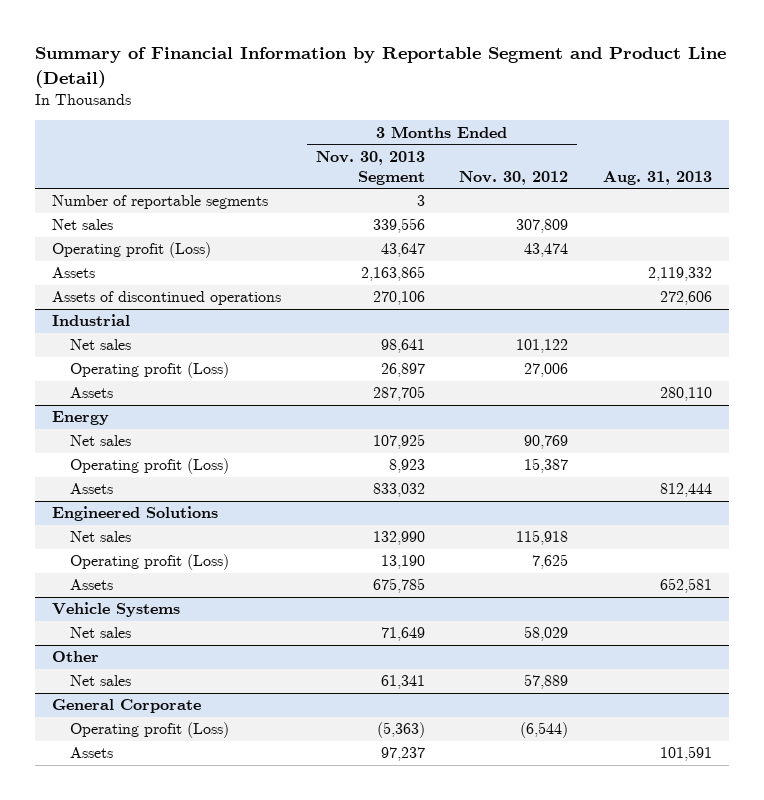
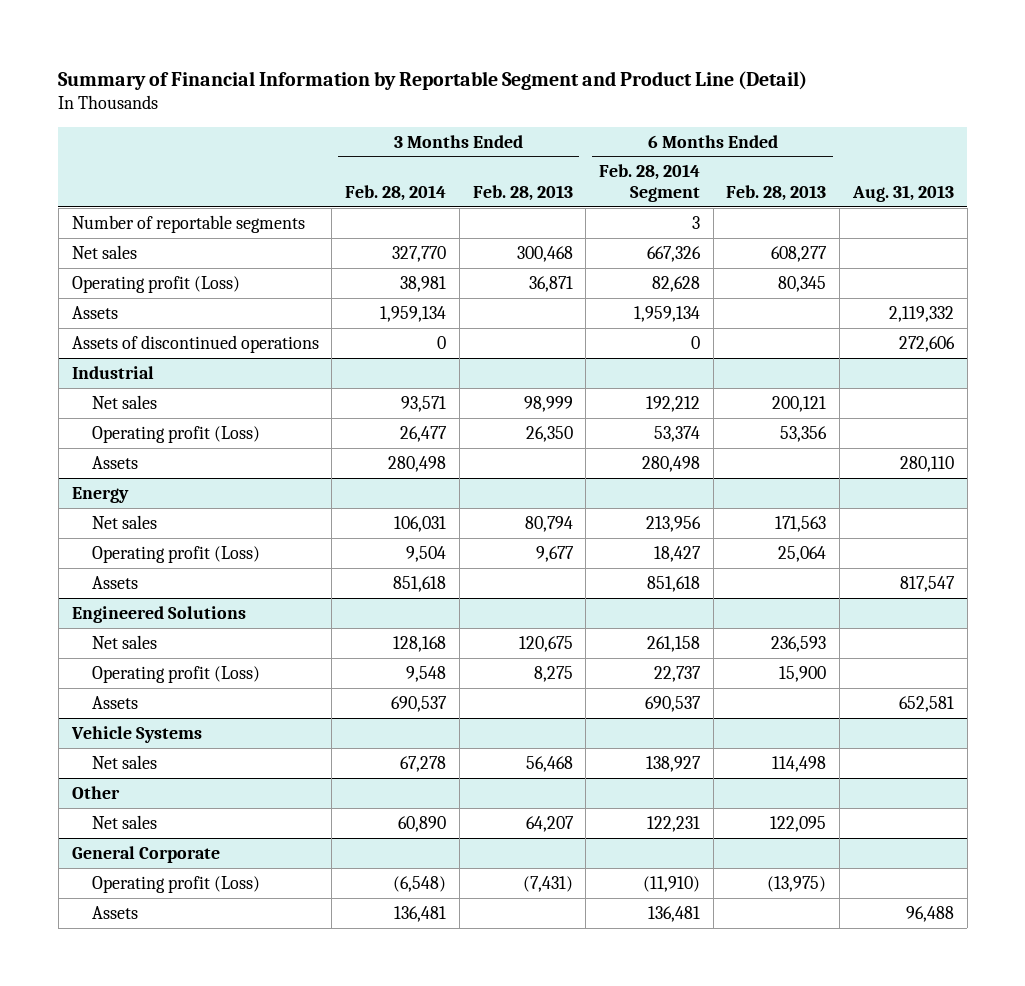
- | 3 Months Ended Nov. 30, 2013 Segment | 3 Months Ended Nov. 30, 2012 | Aug. 31, 2013
+ | 3 Months Ended Feb. 28, 2014 | 3 Months Ended Feb. 28, 2013 | 6 Months Ended Feb. 28, 2014 Segment | 6 Months Ended Feb. 28, 2013 | Aug. 31, 2013
@ Energy
- Assets | 833,032 | | 812,444
+ Assets | 851,618 | | 851,618 | | 817,547
@ General Corporate
- Assets | 97,237 | | 101,591
+ Assets | 136,481 | | 136,481 | | 96,488

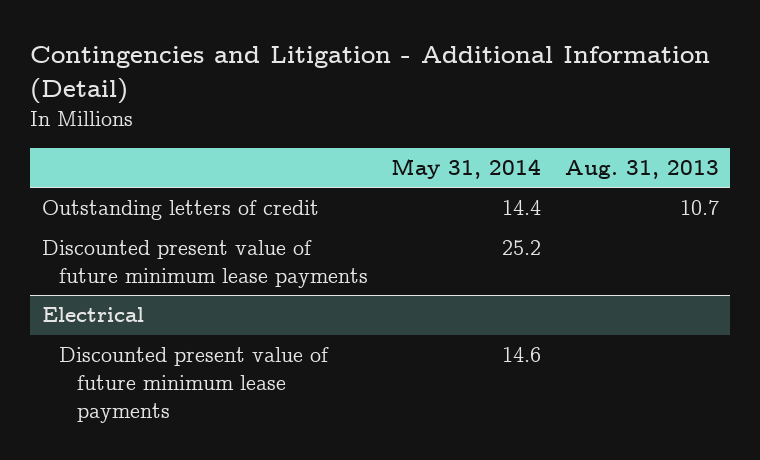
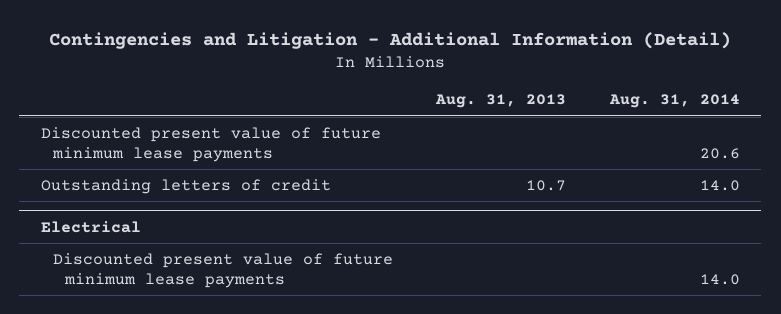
- | May 31, 2014 | Aug. 31, 2013
+ | Aug. 31, 2013 | Aug. 31, 2014
moved down: Outstanding letters of credit | 10.7 | 14.0

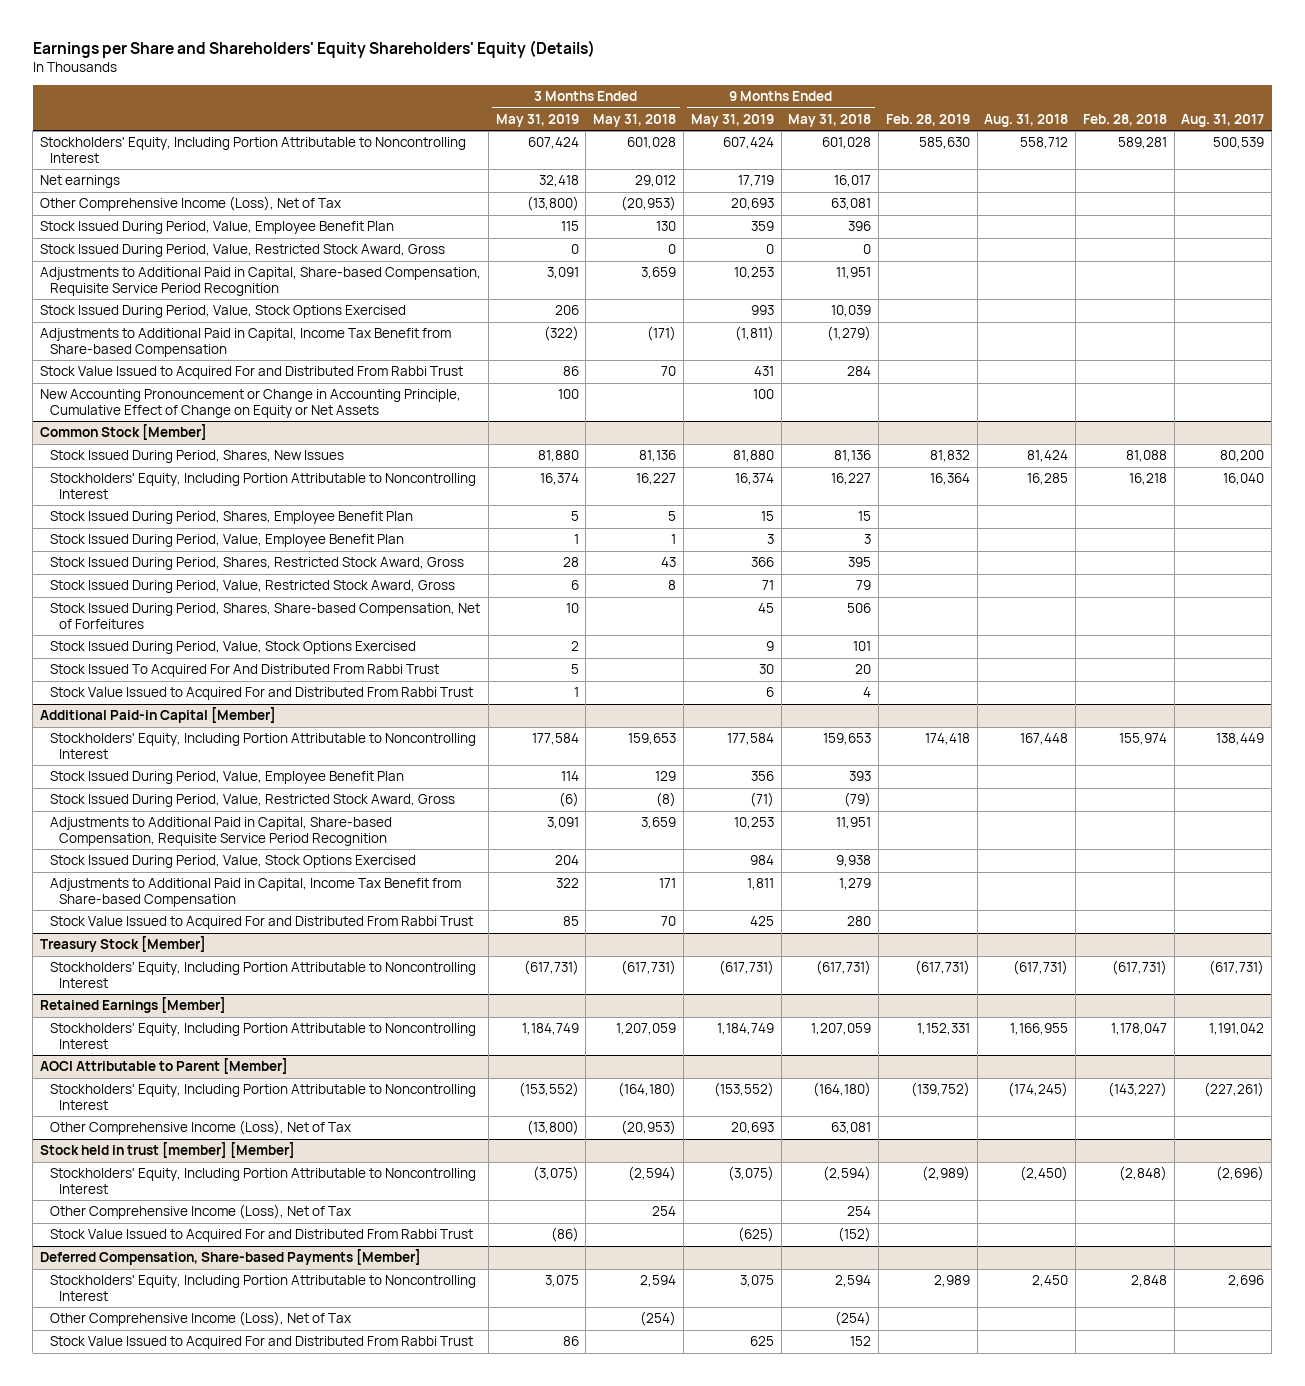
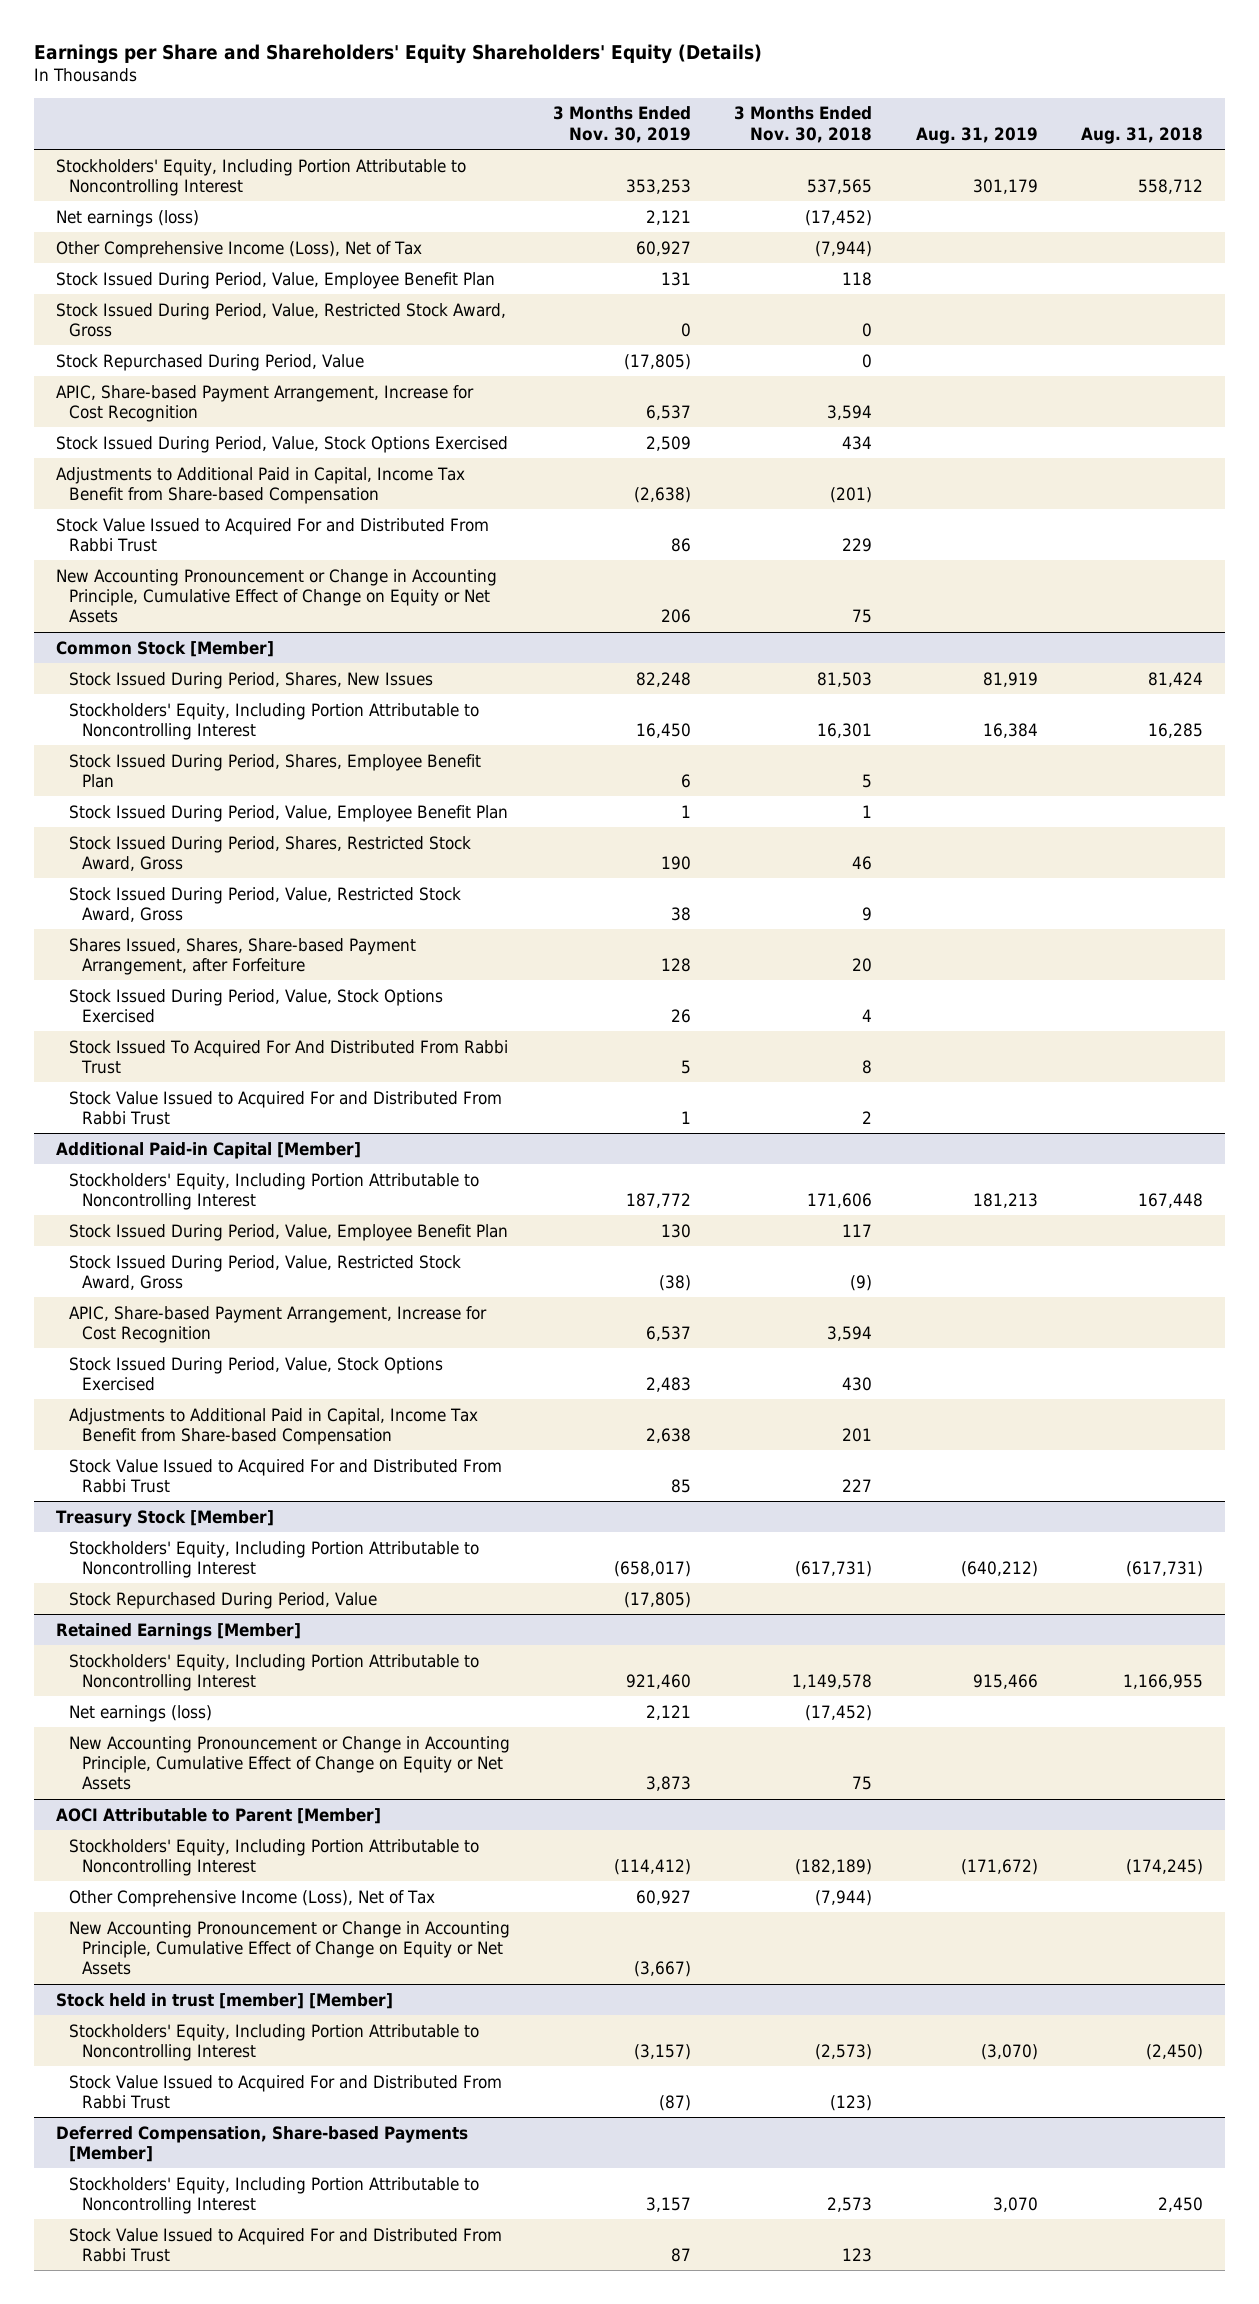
- | 3 Months Ended May 31, 2019 | 3 Months Ended May 31, 2018 | 9 Months Ended May 31, 2019 | 9 Months Ended May 31, 2018 | Feb. 28, 2019 | Aug. 31, 2018 | Feb. 28, 2018 | Aug. 31, 2017
+ | 3 Months Ended Nov. 30, 2019 | 3 Months Ended Nov. 30, 2018 | Aug. 31, 2019 | Aug. 31, 2018
- Net earnings | 32,418 | 29,012 | 17,719 | 16,017 | | | |
+ Net earnings (loss) | 2,121 | (17,452) | |
- Adjustments to Additional Paid in Capital, Share-based Compensation, Requisite Service Period Recognition | 3,091 | 3,659 | 10,253 | 11,951 | | | |
+ Stock Repurchased During Period, Value | (17,805) | 0 | |
+ APIC, Share-based Payment Arrangement, Increase for Cost Recognition | 6,537 | 3,594 | |
@ Common Stock [Member]
- Stock Issued During Period, Shares, Share-based Compensation, Net of Forfeitures | 10 | | 45 | 506 | | | |
+ Shares Issued, Shares, Share-based Payment Arrangement, after Forfeiture | 128 | 20 | |
@ Additional Paid-in Capital [Member]
- Adjustments to Additional Paid in Capital, Share-based Compensation, Requisite Service Period Recognition | 3,091 | 3,659 | 10,253 | 11,951 | | | |
+ APIC, Share-based Payment Arrangement, Increase for Cost Recognition | 6,537 | 3,594 | |
@ Treasury Stock [Member]
+ Stock Repurchased During Period, Value | (17,805) | | |
@ Retained Earnings [Member]
+ Net earnings (loss) | 2,121 | (17,452) | |
+ New Accounting Pronouncement or Change in Accounting Principle, Cumulative Effect of Change on Equity or Net Assets | 3,873 | 75 | |
@ AOCI Attributable to Parent [Member]
+ New Accounting Pronouncement or Change in Accounting Principle, Cumulative Effect of Change on Equity or Net Assets | (3,667) | | |
@ Stock held in trust [member] [Member]
- Other Comprehensive Income (Loss), Net of Tax | | 254 | | 254 | | | |
@ Deferred Compensation, Share-based Payments [Member]
- Other Comprehensive Income (Loss), Net of Tax | | (254) | | (254) | | | |

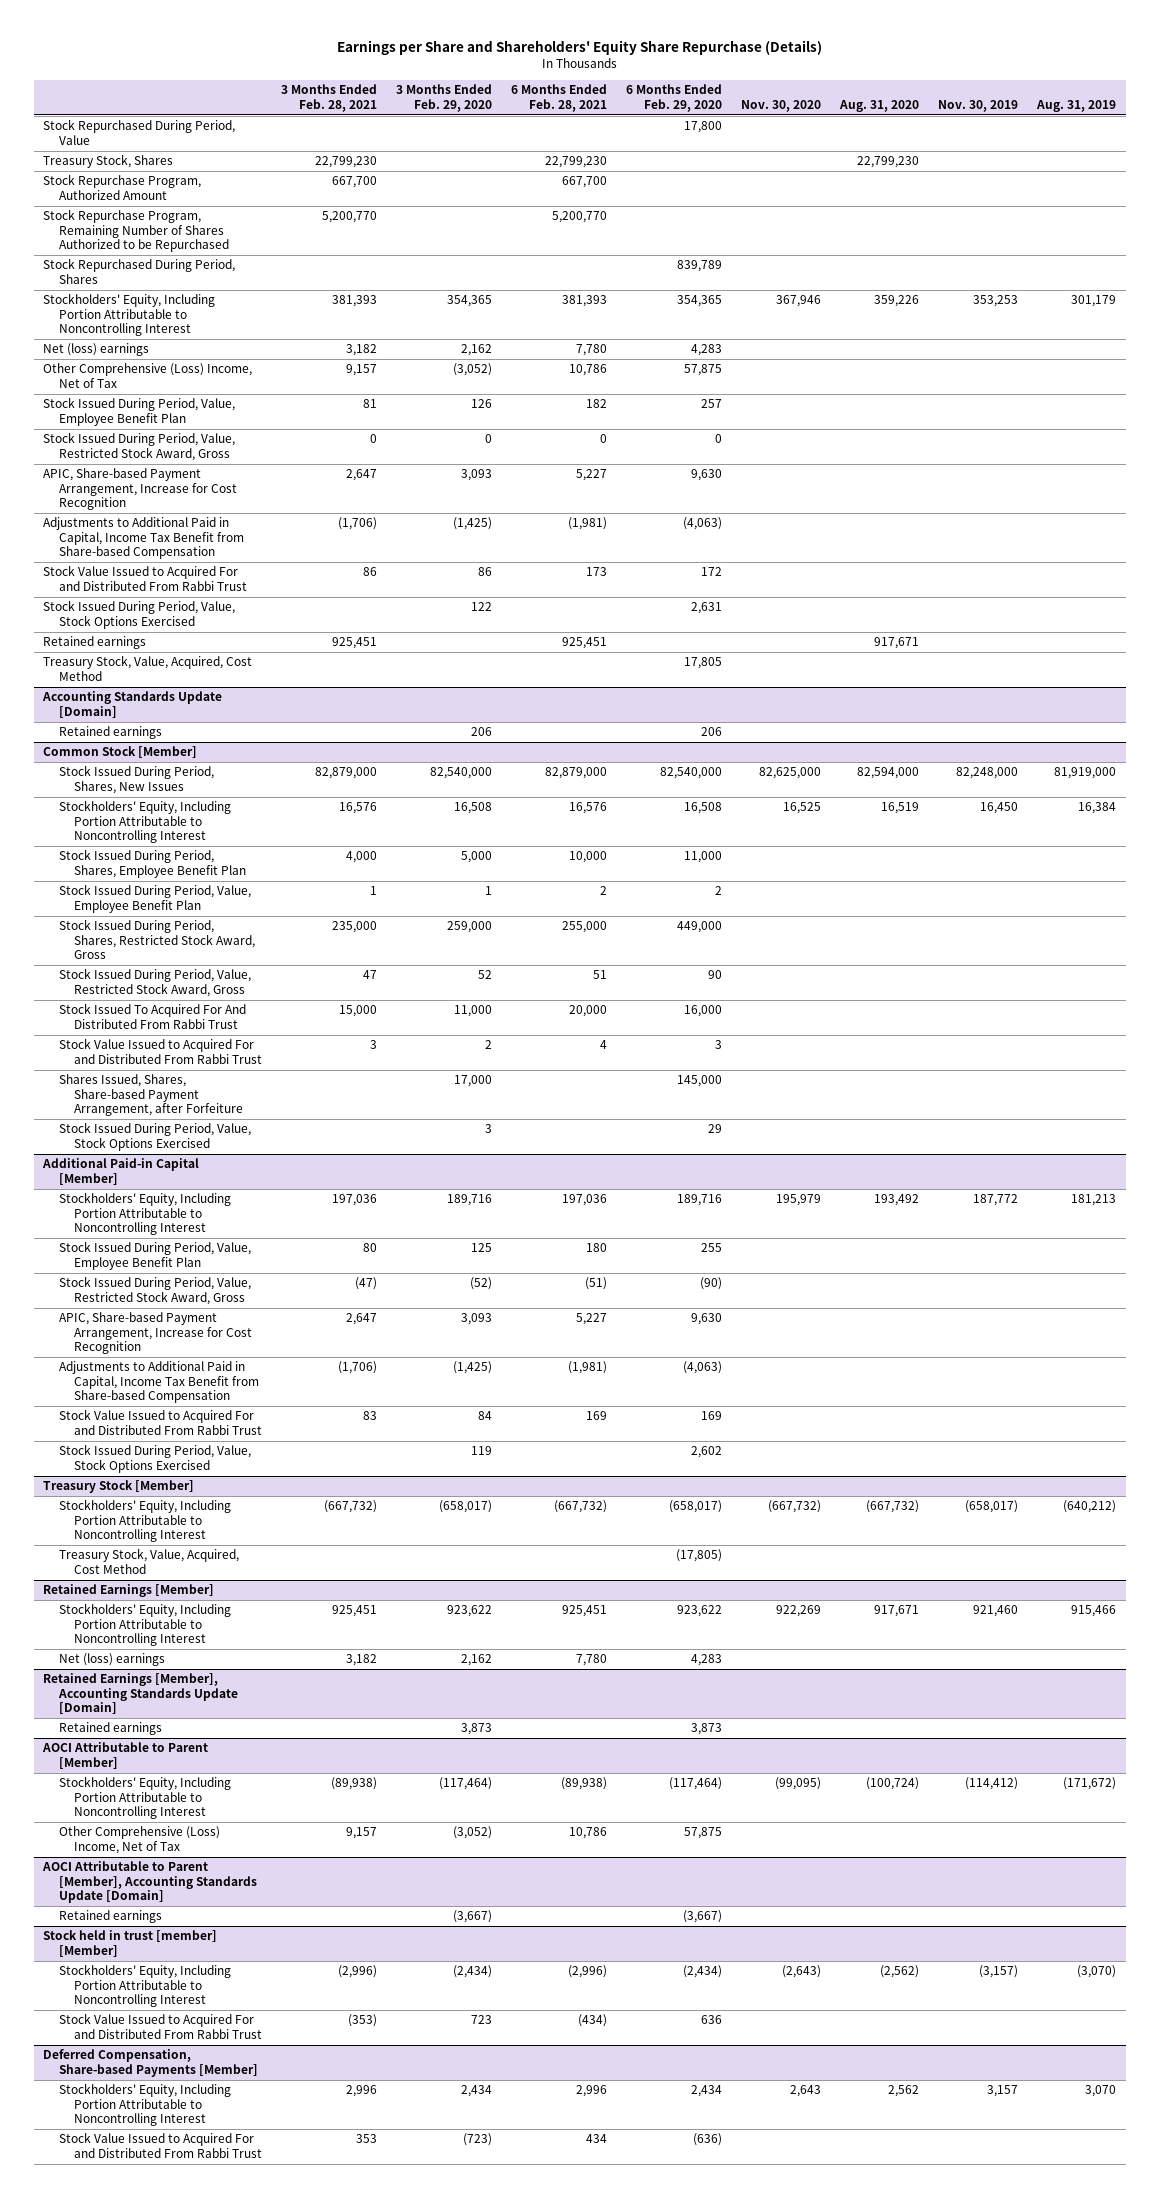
- Earnings per Share and Shareholders' Equity Shareholders' Equity (Details)
+ Earnings per Share and Shareholders' Equity Share Repurchase (Details)
- | 3 Months Ended Nov. 30, 2019 | 3 Months Ended Nov. 30, 2018 | Aug. 31, 2019 | Aug. 31, 2018
+ | 3 Months Ended Feb. 28, 2021 | 3 Months Ended Feb. 29, 2020 | 6 Months Ended Feb. 28, 2021 | 6 Months Ended Feb. 29, 2020 | Nov. 30, 2020 | Aug. 31, 2020 | Nov. 30, 2019 | Aug. 31, 2019
moved up: Stock Repurchased During Period, Value | | | | 17,800 | | | |
+ Treasury Stock, Shares | 22,799,230 | | 22,799,230 | | | 22,799,230 | |
+ Stock Repurchase Program, Authorized Amount | 667,700 | | 667,700 | | | | |
+ Stock Repurchase Program, Remaining Number of Shares Authorized to be Repurchased | 5,200,770 | | 5,200,770 | | | | |
+ Stock Repurchased During Period, Shares | | | | 839,789 | | | |
- Net earnings (loss) | 2,121 | (17,452) | |
- Other Comprehensive Income (Loss), Net of Tax | 60,927 | (7,944) | |
+ Net (loss) earnings | 3,182 | 2,162 | 7,780 | 4,283 | | | |
+ Other Comprehensive (Loss) Income, Net of Tax | 9,157 | (3,052) | 10,786 | 57,875 | | | |
- New Accounting Pronouncement or Change in Accounting Principle, Cumulative Effect of Change on Equity or Net Assets | 206 | 75 | |
moved down: Stock Issued During Period, Value, Stock Options Exercised | | 122 | | 2,631 | | | |
+ Retained earnings | 925,451 | | 925,451 | | | 917,671 | |
+ Treasury Stock, Value, Acquired, Cost Method | | | | 17,805 | | | |
+ Accounting Standards Update [Domain]
+ Retained earnings | | 206 | | 206 | | | |
@ Common Stock [Member]
- Stock Issued During Period, Shares, New Issues | 82,248 | 81,503 | 81,919 | 81,424
+ Stock Issued During Period, Shares, New Issues | 82,879,000 | 82,540,000 | 82,879,000 | 82,540,000 | 82,625,000 | 82,594,000 | 82,248,000 | 81,919,000
moved down: Shares Issued, Shares, Share-based Payment Arrangement, after Forfeiture | | 17,000 | | 145,000 | | | |
moved down: Stock Issued During Period, Value, Stock Options Exercised | | 3 | | 29 | | | |
@ Additional Paid-in Capital [Member]
moved down: Stock Issued During Period, Value, Stock Options Exercised | | 119 | | 2,602 | | | |
@ Treasury Stock [Member]
- Stock Repurchased During Period, Value | (17,805) | | |
+ Treasury Stock, Value, Acquired, Cost Method | | | | (17,805) | | | |
@ Retained Earnings [Member]
- Net earnings (loss) | 2,121 | (17,452) | |
- New Accounting Pronouncement or Change in Accounting Principle, Cumulative Effect of Change on Equity or Net Assets | 3,873 | 75 | |
+ Net (loss) earnings | 3,182 | 2,162 | 7,780 | 4,283 | | | |
+ Retained Earnings [Member], Accounting Standards Update [Domain]
+ Retained earnings | | 3,873 | | 3,873 | | | |
@ AOCI Attributable to Parent [Member]
- Other Comprehensive Income (Loss), Net of Tax | 60,927 | (7,944) | |
- New Accounting Pronouncement or Change in Accounting Principle, Cumulative Effect of Change on Equity or Net Assets | (3,667) | | |
+ Other Comprehensive (Loss) Income, Net of Tax | 9,157 | (3,052) | 10,786 | 57,875 | | | |
+ AOCI Attributable to Parent [Member], Accounting Standards Update [Domain]
+ Retained earnings | | (3,667) | | (3,667) | | | |

